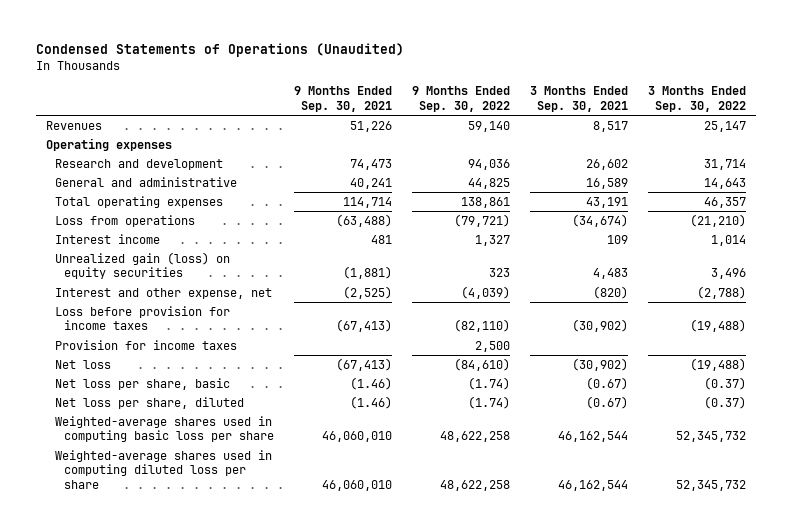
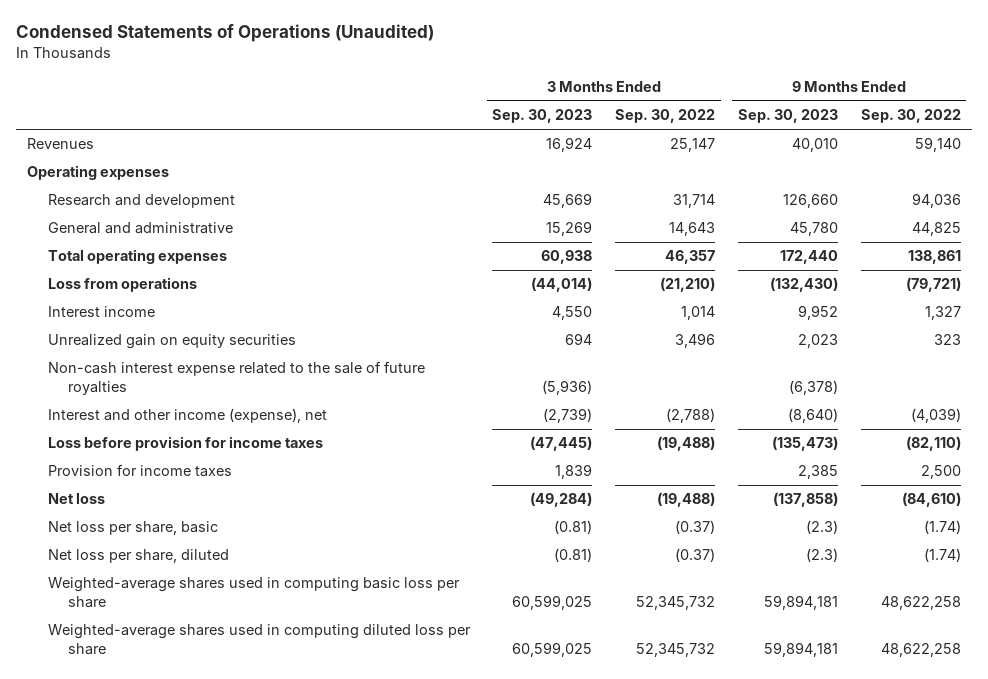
- | 9 Months Ended Sep. 30, 2021 | 9 Months Ended Sep. 30, 2022 | 3 Months Ended Sep. 30, 2021 | 3 Months Ended Sep. 30, 2022
+ | 3 Months Ended Sep. 30, 2023 | 3 Months Ended Sep. 30, 2022 | 9 Months Ended Sep. 30, 2023 | 9 Months Ended Sep. 30, 2022
- Unrealized gain (loss) on equity securities | (1,881) | 323 | 4,483 | 3,496
- Interest and other expense, net | (2,525) | (4,039) | (820) | (2,788)
+ Unrealized gain on equity securities | 694 | 3,496 | 2,023 | 323
+ Non-cash interest expense related to the sale of future royalties | (5,936) | | (6,378) |
+ Interest and other income (expense), net | (2,739) | (2,788) | (8,640) | (4,039)

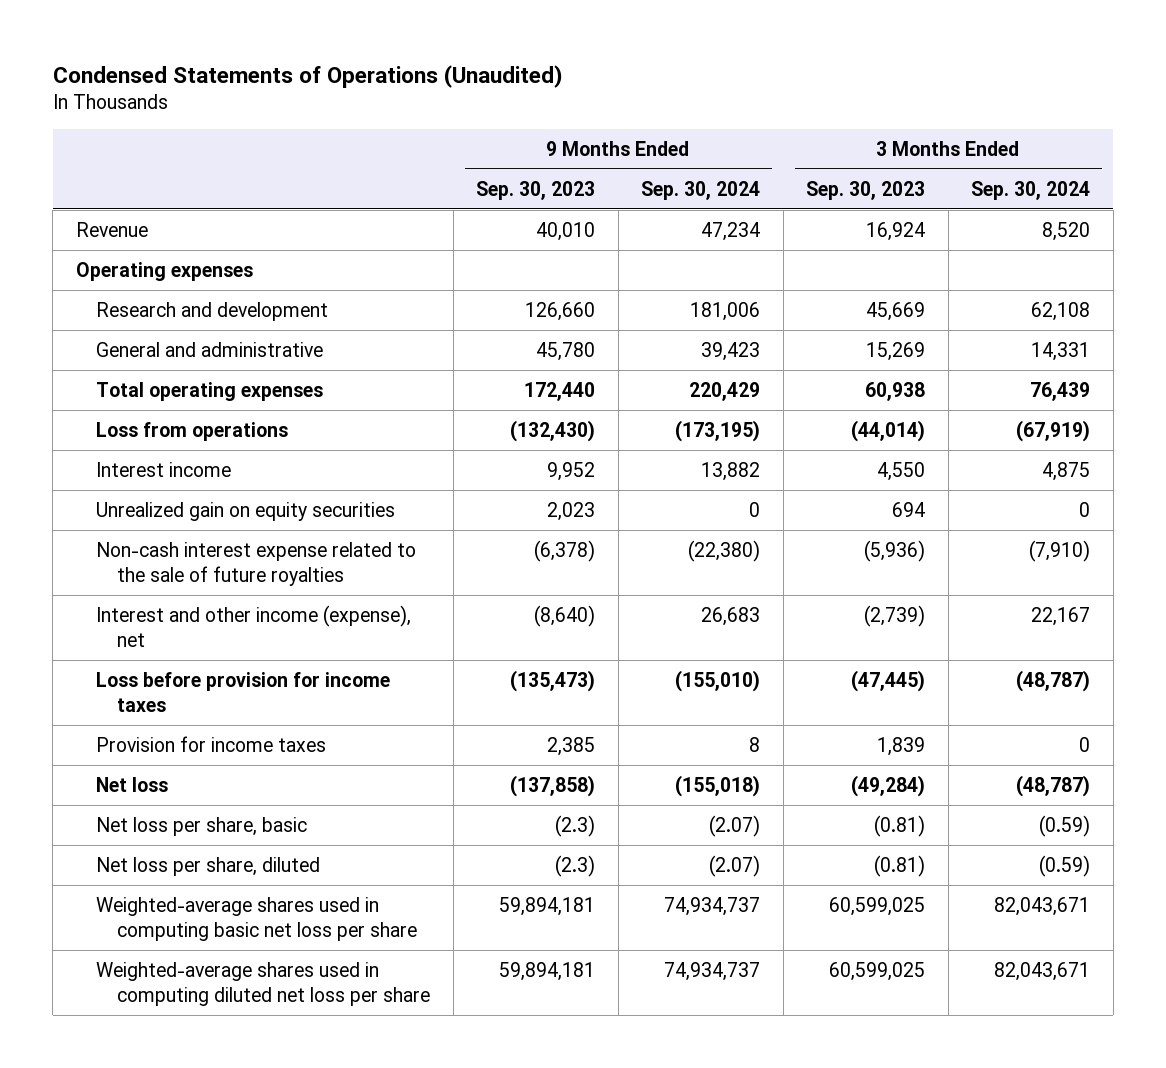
- | 3 Months Ended Sep. 30, 2023 | 3 Months Ended Sep. 30, 2022 | 9 Months Ended Sep. 30, 2023 | 9 Months Ended Sep. 30, 2022
+ | 9 Months Ended Sep. 30, 2023 | 9 Months Ended Sep. 30, 2024 | 3 Months Ended Sep. 30, 2023 | 3 Months Ended Sep. 30, 2024
- Revenues | 16,924 | 25,147 | 40,010 | 59,140
+ Revenue | 40,010 | 47,234 | 16,924 | 8,520
- Weighted-average shares used in computing basic loss per share | 60,599,025 | 52,345,732 | 59,894,181 | 48,622,258
- Weighted-average shares used in computing diluted loss per share | 60,599,025 | 52,345,732 | 59,894,181 | 48,622,258
+ Weighted-average shares used in computing basic net loss per share | 59,894,181 | 74,934,737 | 60,599,025 | 82,043,671
+ Weighted-average shares used in computing diluted net loss per share | 59,894,181 | 74,934,737 | 60,599,025 | 82,043,671

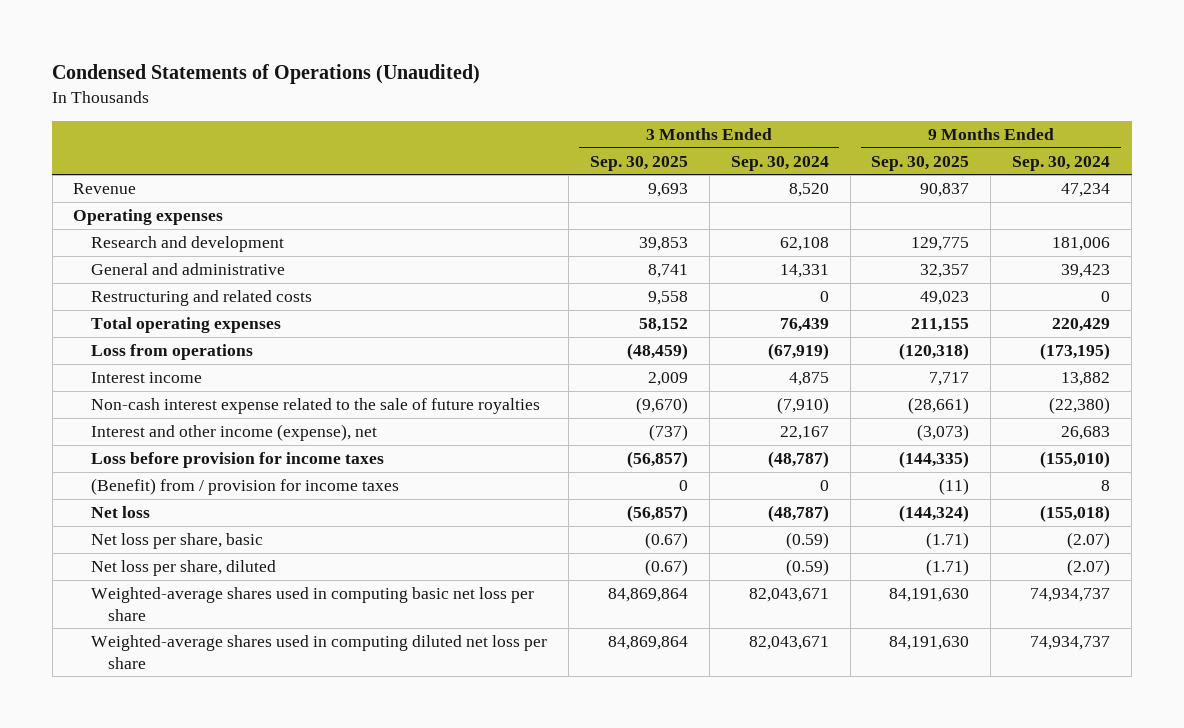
- | 9 Months Ended Sep. 30, 2023 | 9 Months Ended Sep. 30, 2024 | 3 Months Ended Sep. 30, 2023 | 3 Months Ended Sep. 30, 2024
+ | 3 Months Ended Sep. 30, 2025 | 3 Months Ended Sep. 30, 2024 | 9 Months Ended Sep. 30, 2025 | 9 Months Ended Sep. 30, 2024
+ Restructuring and related costs | 9,558 | 0 | 49,023 | 0
- Unrealized gain on equity securities | 2,023 | 0 | 694 | 0
- Provision for income taxes | 2,385 | 8 | 1,839 | 0
+ (Benefit) from / provision for income taxes | 0 | 0 | (11) | 8

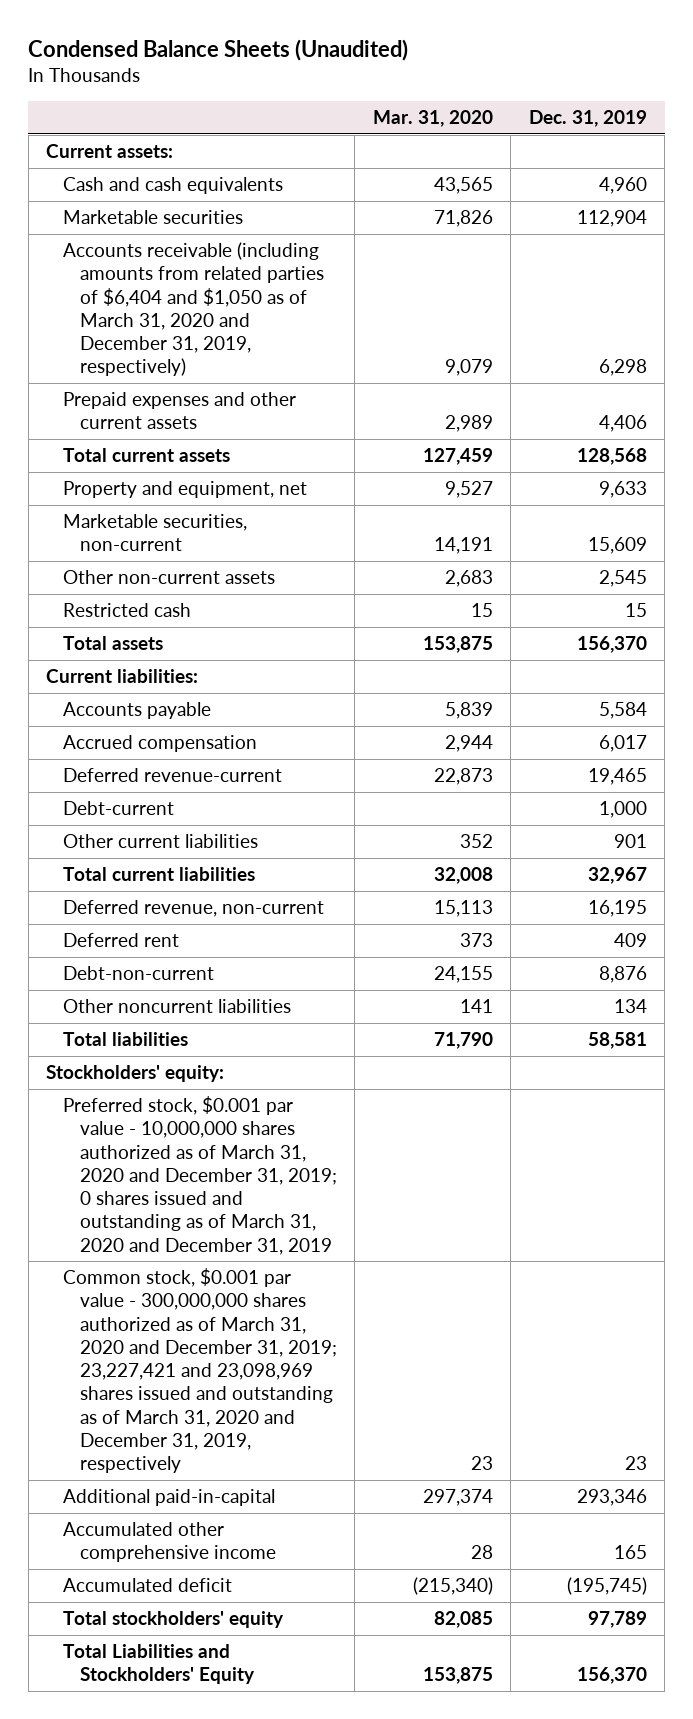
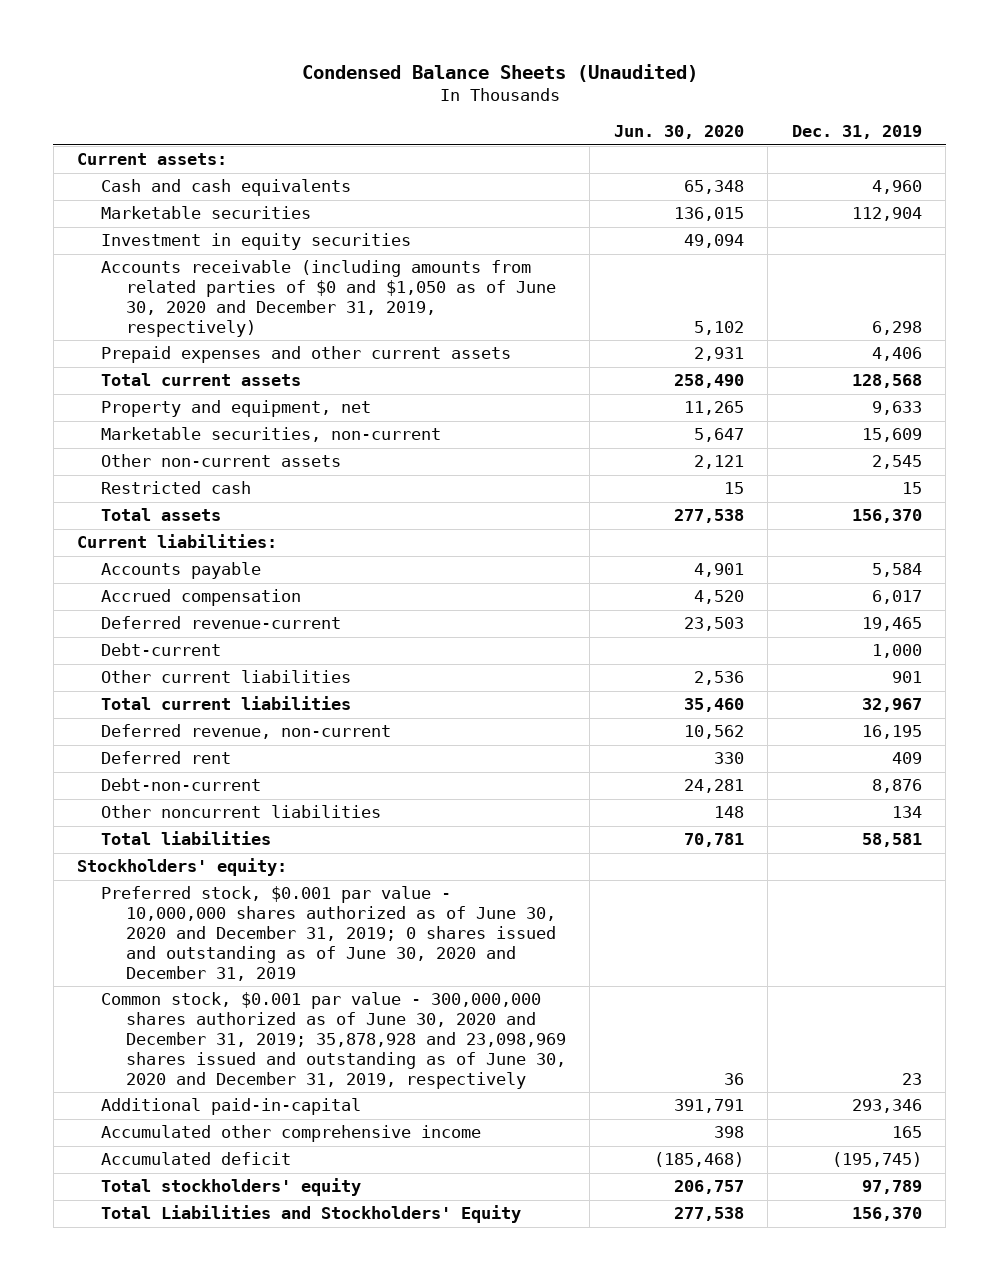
- | Mar. 31, 2020 | Dec. 31, 2019
+ | Jun. 30, 2020 | Dec. 31, 2019
- Accounts receivable (including amounts from related parties of $6,404 and $1,050 as of March 31, 2020 and December 31, 2019, respectively) | 9,079 | 6,298
+ Investment in equity securities | 49,094 |
+ Accounts receivable (including amounts from related parties of $0 and $1,050 as of June 30, 2020 and December 31, 2019, respectively) | 5,102 | 6,298
- Preferred stock, $0.001 par value - 10,000,000 shares authorized as of March 31, 2020 and December 31, 2019; 0 shares issued and outstanding as of March 31, 2020 and December 31, 2019
- Common stock, $0.001 par value - 300,000,000 shares authorized as of March 31, 2020 and December 31, 2019; 23,227,421 and 23,098,969 shares issued and outstanding as of March 31, 2020 and December 31, 2019, respectively | 23 | 23
+ Preferred stock, $0.001 par value - 10,000,000 shares authorized as of June 30, 2020 and December 31, 2019; 0 shares issued and outstanding as of June 30, 2020 and December 31, 2019
+ Common stock, $0.001 par value - 300,000,000 shares authorized as of June 30, 2020 and December 31, 2019; 35,878,928 and 23,098,969 shares issued and outstanding as of June 30, 2020 and December 31, 2019, respectively | 36 | 23

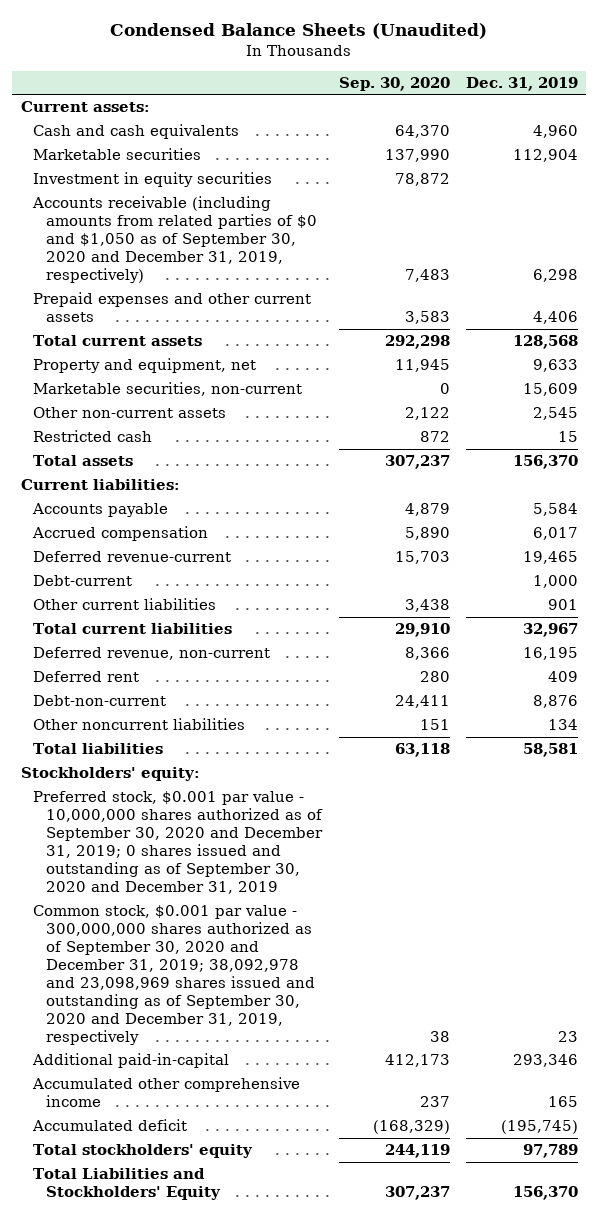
- | Jun. 30, 2020 | Dec. 31, 2019
+ | Sep. 30, 2020 | Dec. 31, 2019
- Accounts receivable (including amounts from related parties of $0 and $1,050 as of June 30, 2020 and December 31, 2019, respectively) | 5,102 | 6,298
+ Accounts receivable (including amounts from related parties of $0 and $1,050 as of September 30, 2020 and December 31, 2019, respectively) | 7,483 | 6,298
- Preferred stock, $0.001 par value - 10,000,000 shares authorized as of June 30, 2020 and December 31, 2019; 0 shares issued and outstanding as of June 30, 2020 and December 31, 2019
- Common stock, $0.001 par value - 300,000,000 shares authorized as of June 30, 2020 and December 31, 2019; 35,878,928 and 23,098,969 shares issued and outstanding as of June 30, 2020 and December 31, 2019, respectively | 36 | 23
+ Preferred stock, $0.001 par value - 10,000,000 shares authorized as of September 30, 2020 and December 31, 2019; 0 shares issued and outstanding as of September 30, 2020 and December 31, 2019
+ Common stock, $0.001 par value - 300,000,000 shares authorized as of September 30, 2020 and December 31, 2019; 38,092,978 and 23,098,969 shares issued and outstanding as of September 30, 2020 and December 31, 2019, respectively | 38 | 23

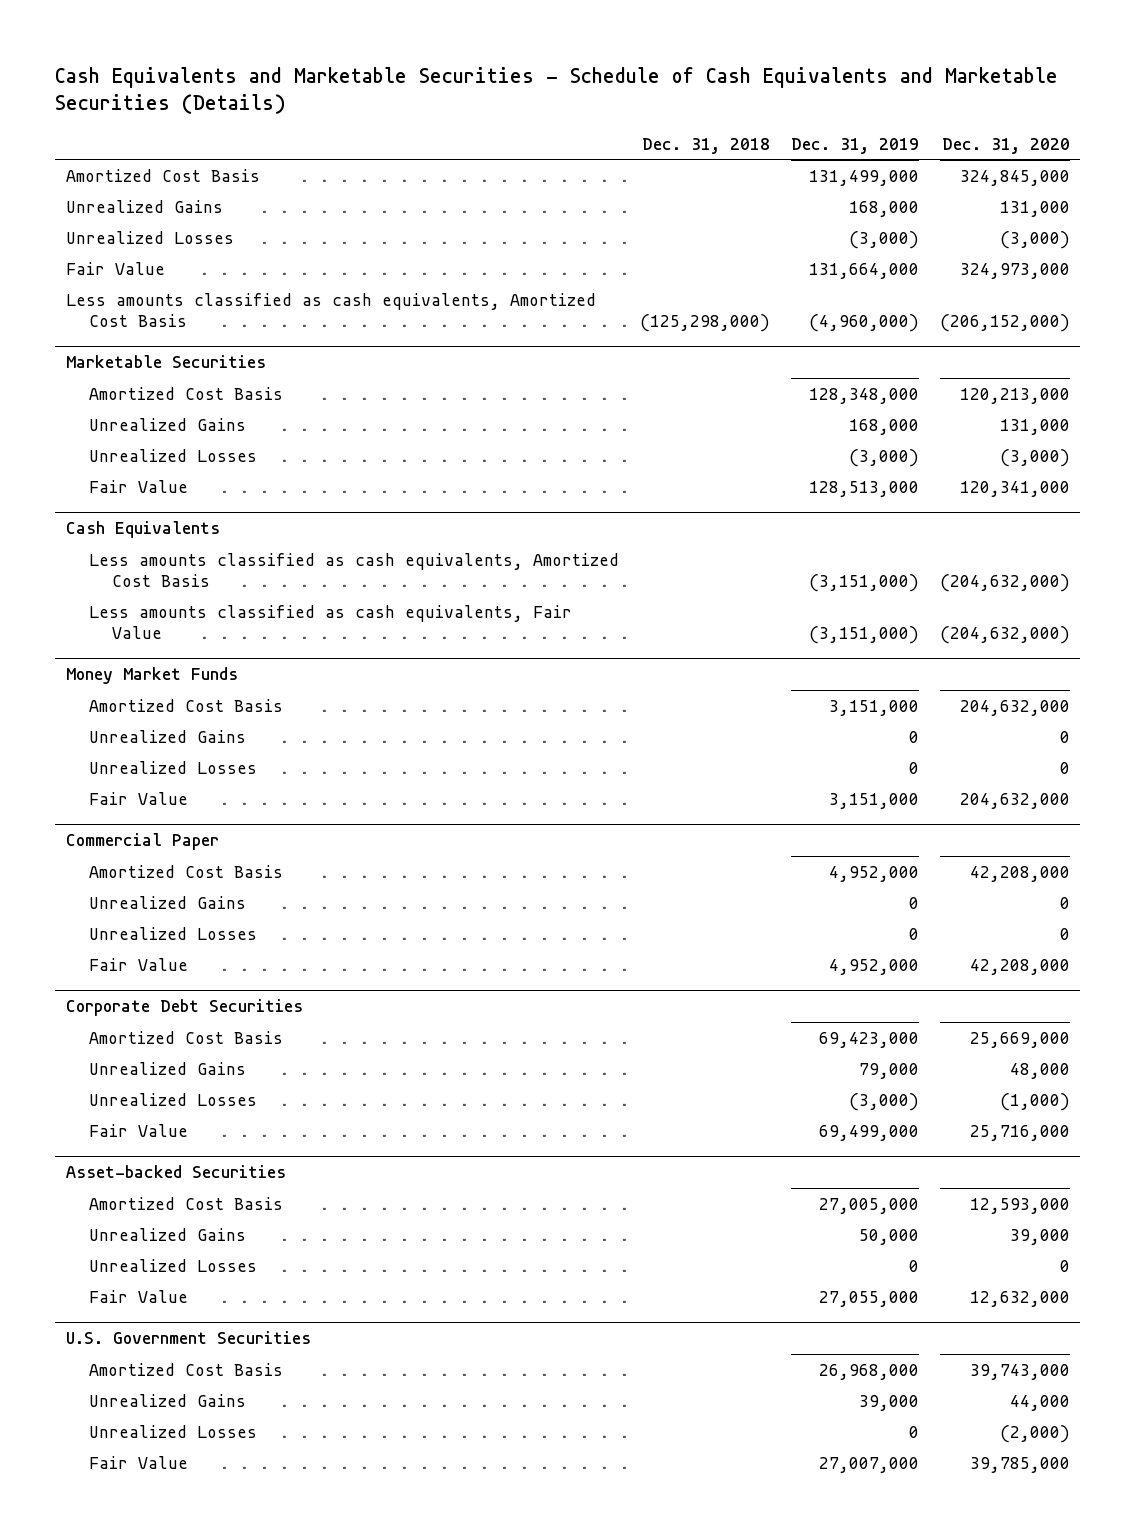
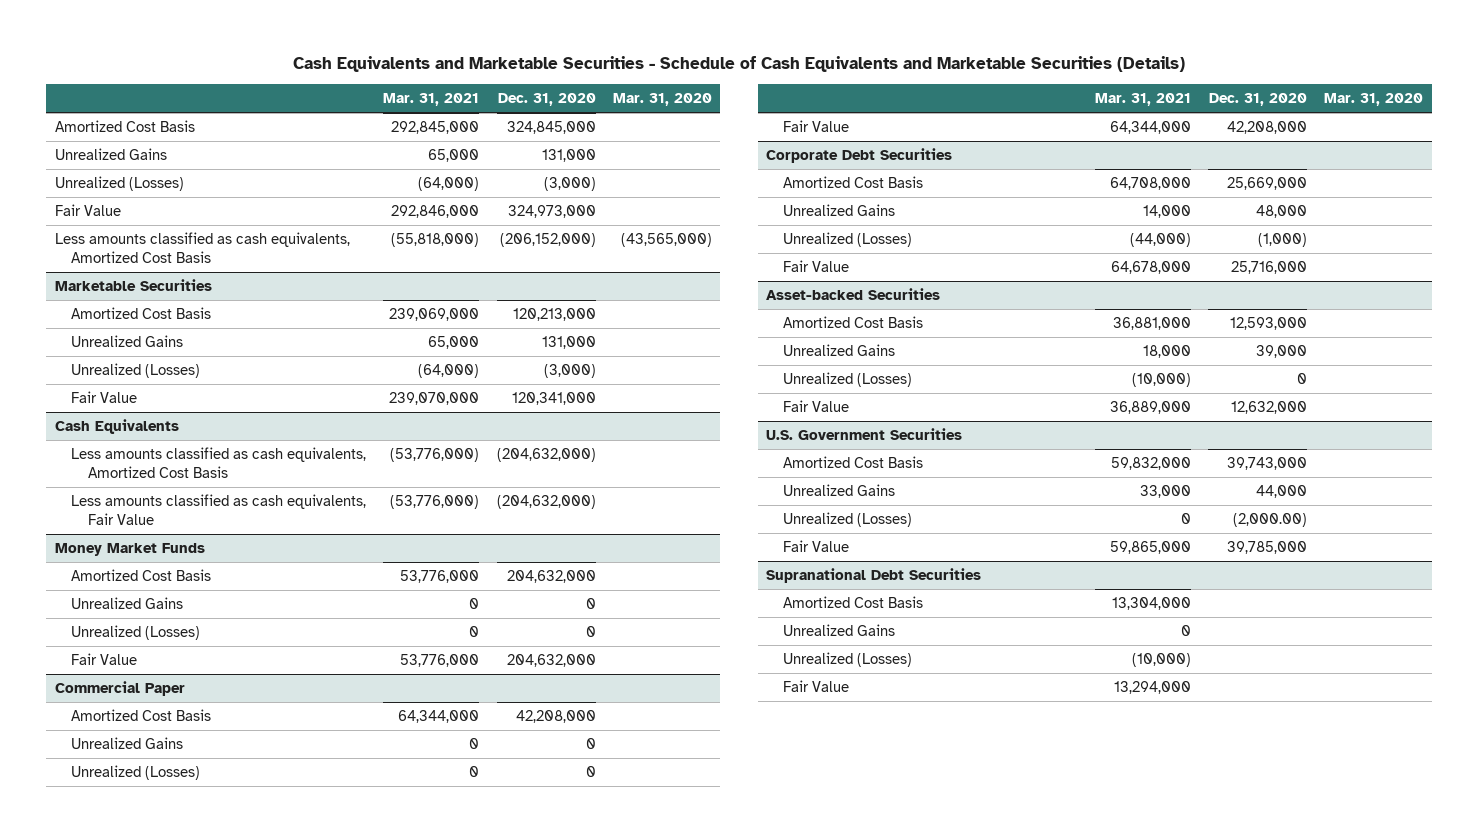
- | Dec. 31, 2018 | Dec. 31, 2019 | Dec. 31, 2020
+ | Mar. 31, 2021 | Dec. 31, 2020 | Mar. 31, 2020
- Unrealized Losses | | (3,000) | (3,000)
+ Unrealized (Losses) | (64,000) | (3,000) |
@ Marketable Securities
- Unrealized Losses | | (3,000) | (3,000)
+ Unrealized (Losses) | (64,000) | (3,000) |
@ Money Market Funds
- Unrealized Losses | | 0 | 0
+ Unrealized (Losses) | 0 | 0 |
@ Commercial Paper
- Unrealized Losses | | 0 | 0
+ Unrealized (Losses) | 0 | 0 |
@ Corporate Debt Securities
- Unrealized Losses | | (3,000) | (1,000)
+ Unrealized (Losses) | (44,000) | (1,000) |
@ Asset-backed Securities
- Unrealized Losses | | 0 | 0
+ Unrealized (Losses) | (10,000) | 0 |
@ U.S. Government Securities
- Unrealized Losses | | 0 | (2,000)
+ Unrealized (Losses) | 0 | (2,000.00) |
+ Supranational Debt Securities
+ Amortized Cost Basis | 13,304,000 | |
+ Unrealized Gains | 0 | |
+ Unrealized (Losses) | (10,000) | |
+ Fair Value | 13,294,000 | |

